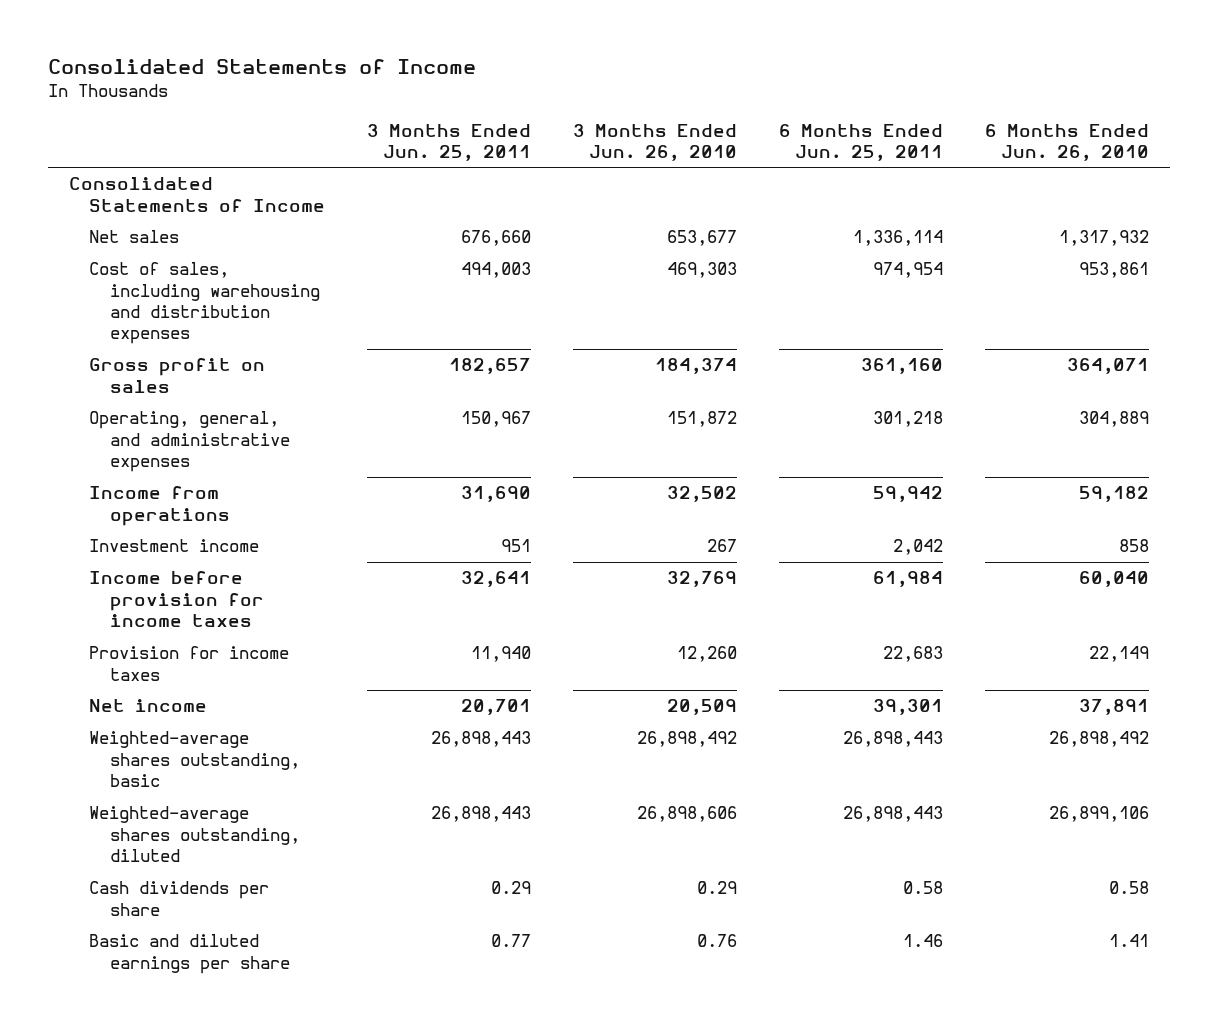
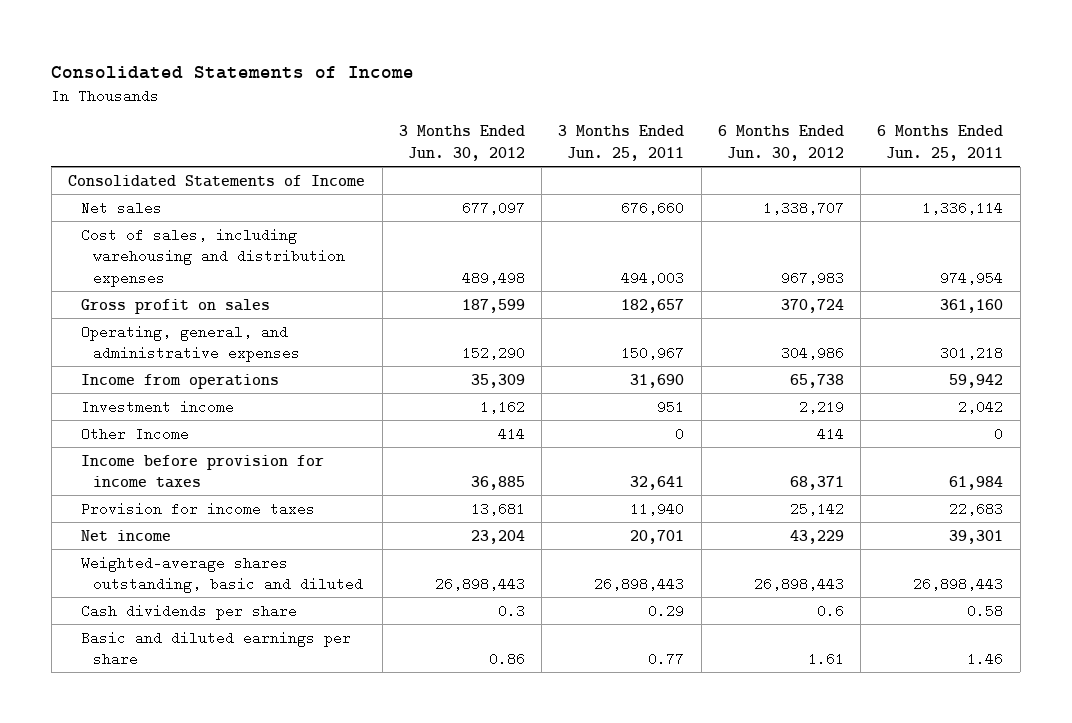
- | 3 Months Ended Jun. 25, 2011 | 3 Months Ended Jun. 26, 2010 | 6 Months Ended Jun. 25, 2011 | 6 Months Ended Jun. 26, 2010
+ | 3 Months Ended Jun. 30, 2012 | 3 Months Ended Jun. 25, 2011 | 6 Months Ended Jun. 30, 2012 | 6 Months Ended Jun. 25, 2011
+ Other Income | 414 | 0 | 414 | 0
- Weighted-average shares outstanding, basic | 26,898,443 | 26,898,492 | 26,898,443 | 26,898,492
- Weighted-average shares outstanding, diluted | 26,898,443 | 26,898,606 | 26,898,443 | 26,899,106
+ Weighted-average shares outstanding, basic and diluted | 26,898,443 | 26,898,443 | 26,898,443 | 26,898,443

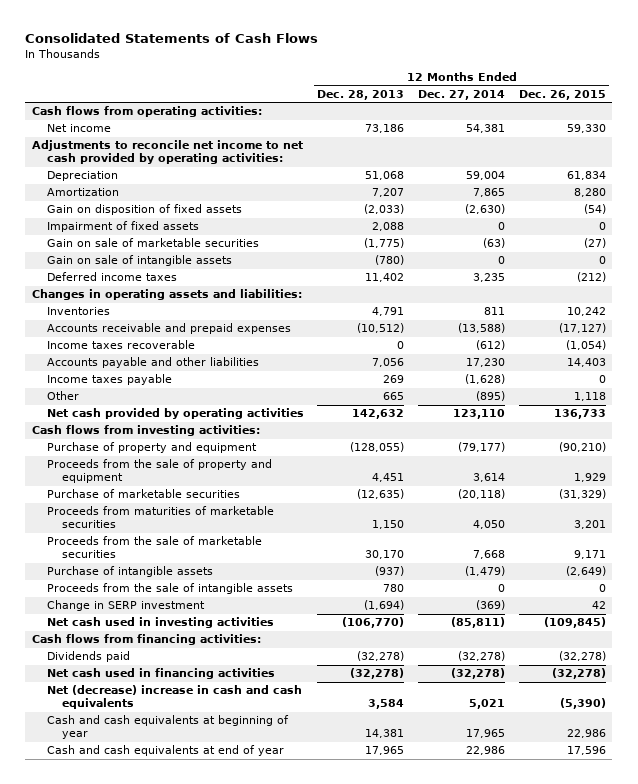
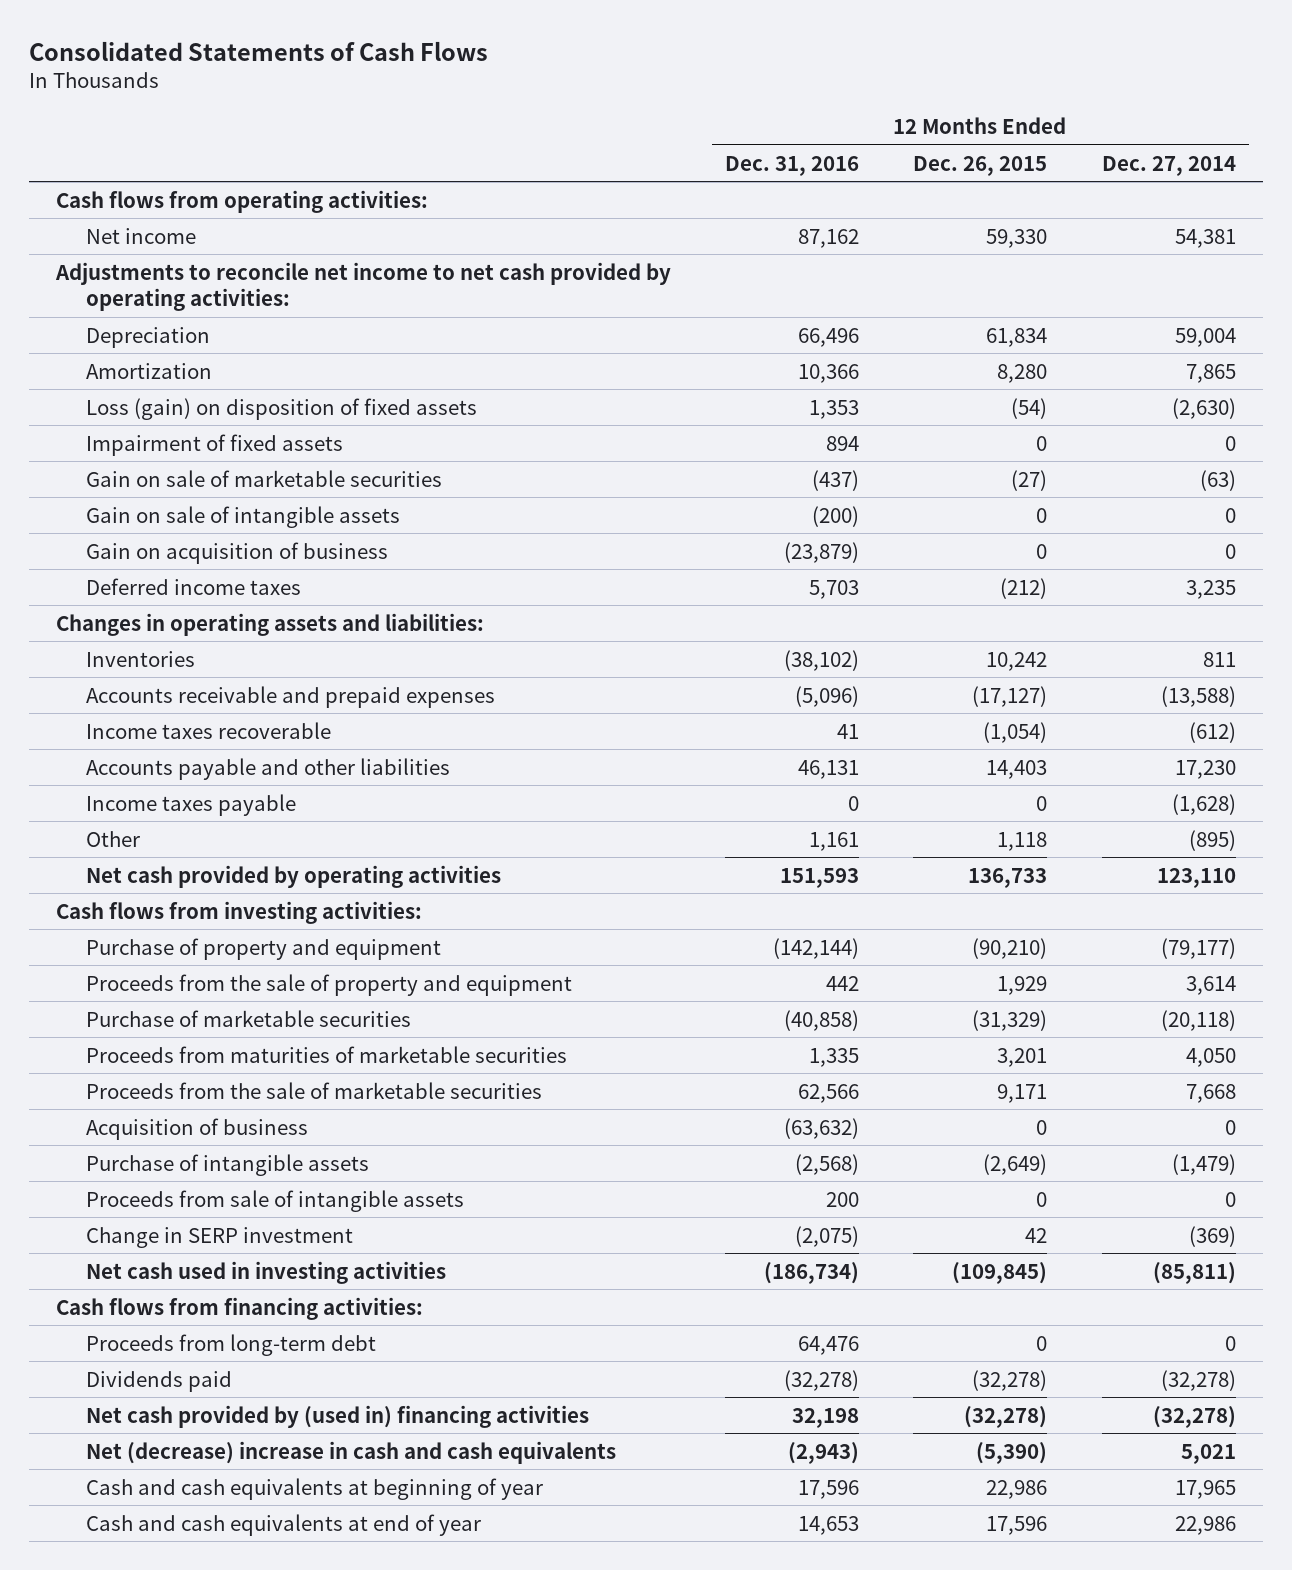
- | 12 Months Ended Dec. 28, 2013 | 12 Months Ended Dec. 27, 2014 | 12 Months Ended Dec. 26, 2015
+ | 12 Months Ended Dec. 31, 2016 | 12 Months Ended Dec. 26, 2015 | 12 Months Ended Dec. 27, 2014
- Gain on disposition of fixed assets | (2,033) | (2,630) | (54)
+ Loss (gain) on disposition of fixed assets | 1,353 | (54) | (2,630)
+ Gain on acquisition of business | (23,879) | 0 | 0
+ Acquisition of business | (63,632) | 0 | 0
- Proceeds from the sale of intangible assets | 780 | 0 | 0
+ Proceeds from sale of intangible assets | 200 | 0 | 0
+ Proceeds from long-term debt | 64,476 | 0 | 0
- Net cash used in financing activities | (32,278) | (32,278) | (32,278)
+ Net cash provided by (used in) financing activities | 32,198 | (32,278) | (32,278)

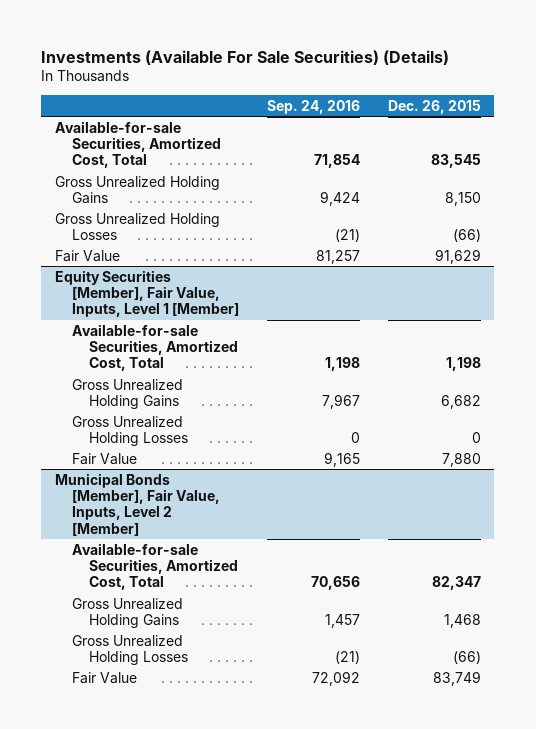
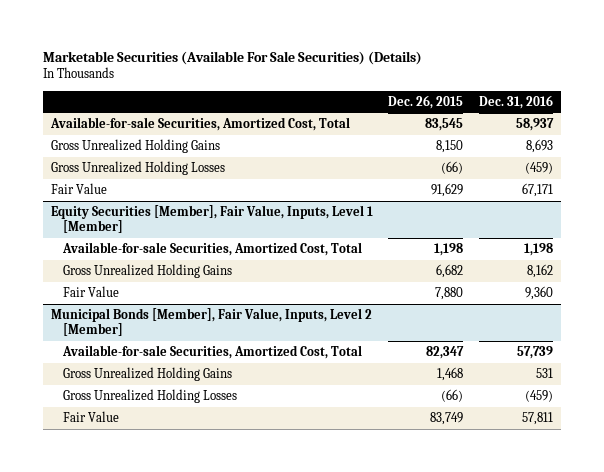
- Investments (Available For Sale Securities) (Details)
+ Marketable Securities (Available For Sale Securities) (Details)
- | Sep. 24, 2016 | Dec. 26, 2015
+ | Dec. 26, 2015 | Dec. 31, 2016
@ Equity Securities [Member], Fair Value, Inputs, Level 1 [Member]
- Gross Unrealized Holding Losses | 0 | 0

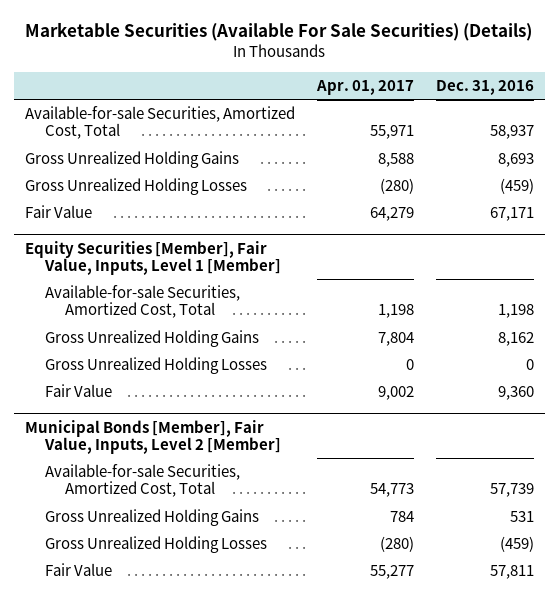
- | Dec. 26, 2015 | Dec. 31, 2016
+ | Apr. 01, 2017 | Dec. 31, 2016
@ Equity Securities [Member], Fair Value, Inputs, Level 1 [Member]
+ Gross Unrealized Holding Losses | 0 | 0

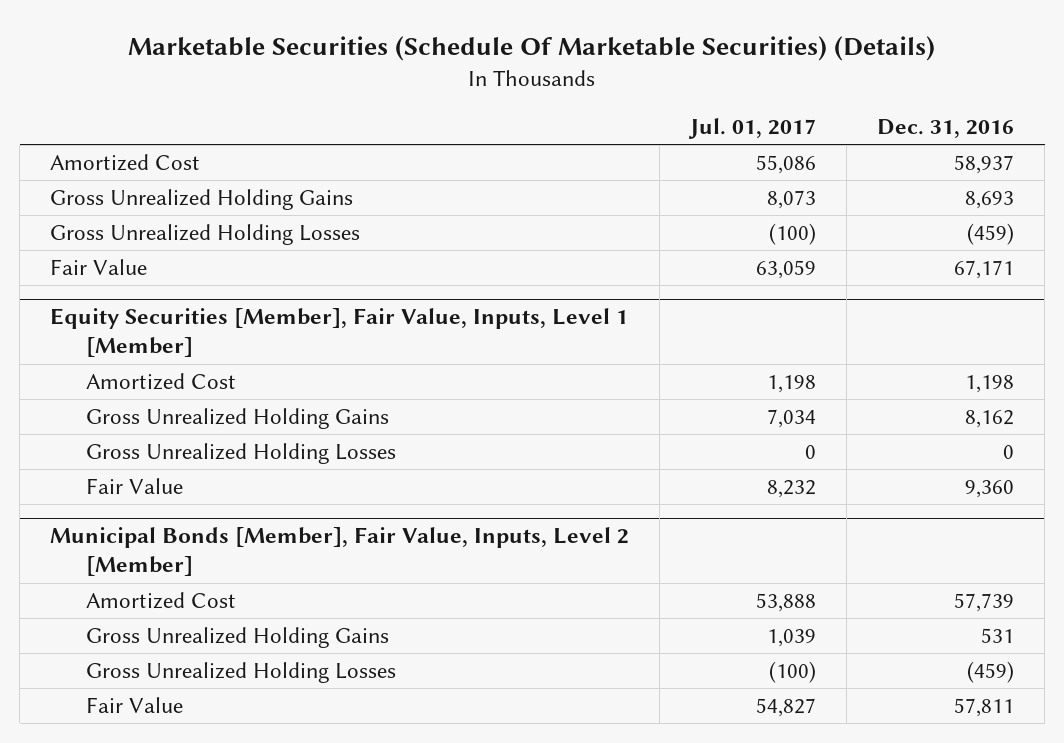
- Marketable Securities (Available For Sale Securities) (Details)
+ Marketable Securities (Schedule Of Marketable Securities) (Details)
- | Apr. 01, 2017 | Dec. 31, 2016
+ | Jul. 01, 2017 | Dec. 31, 2016
- Available-for-sale Securities, Amortized Cost, Total | 55,971 | 58,937
+ Amortized Cost | 55,086 | 58,937
@ Equity Securities [Member], Fair Value, Inputs, Level 1 [Member]
- Available-for-sale Securities, Amortized Cost, Total | 1,198 | 1,198
+ Amortized Cost | 1,198 | 1,198
@ Municipal Bonds [Member], Fair Value, Inputs, Level 2 [Member]
- Available-for-sale Securities, Amortized Cost, Total | 54,773 | 57,739
+ Amortized Cost | 53,888 | 57,739

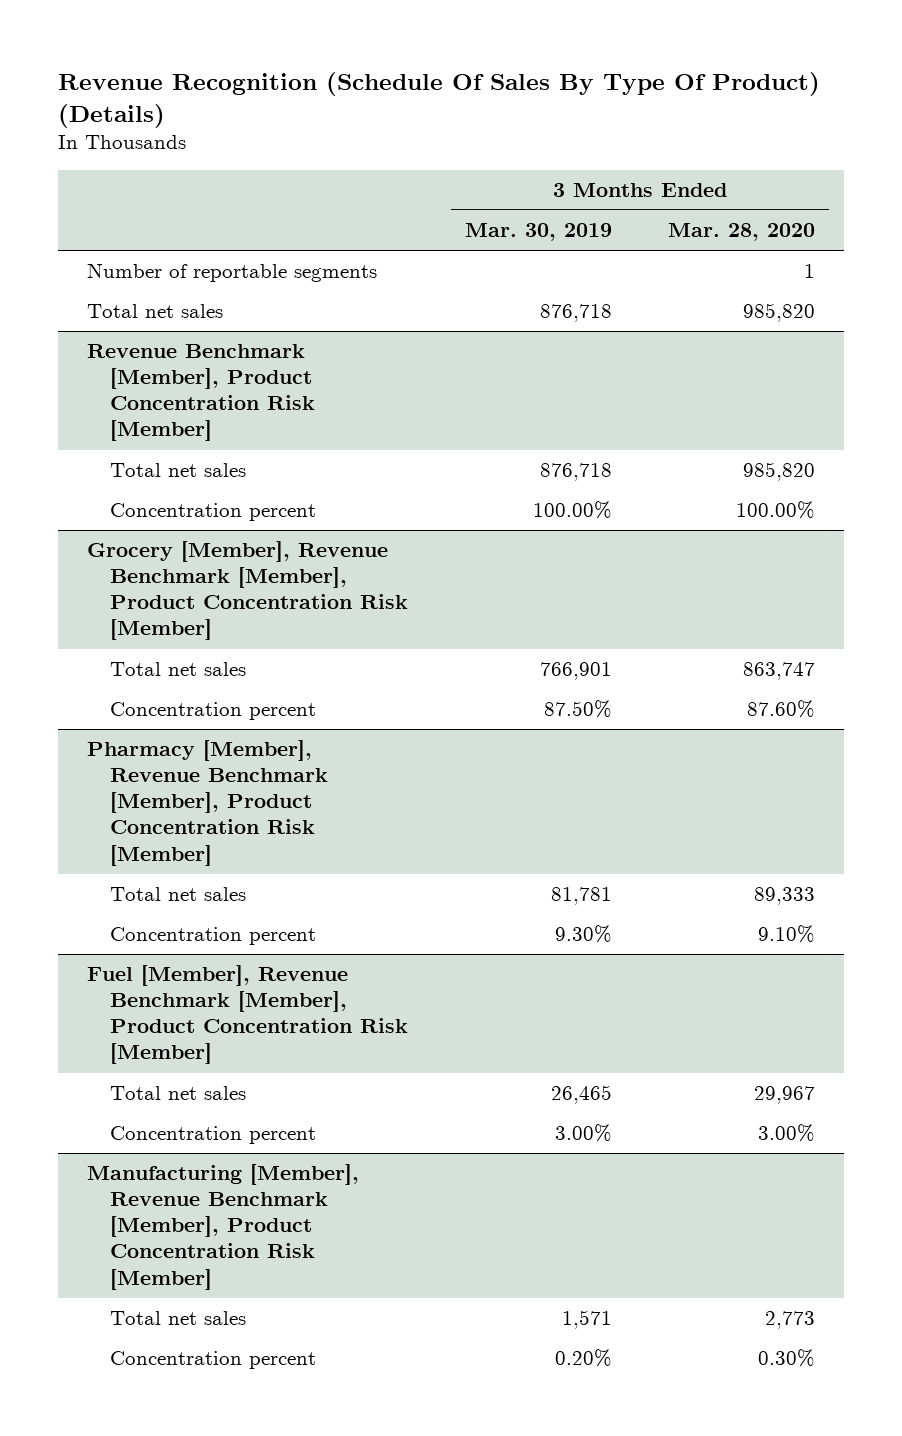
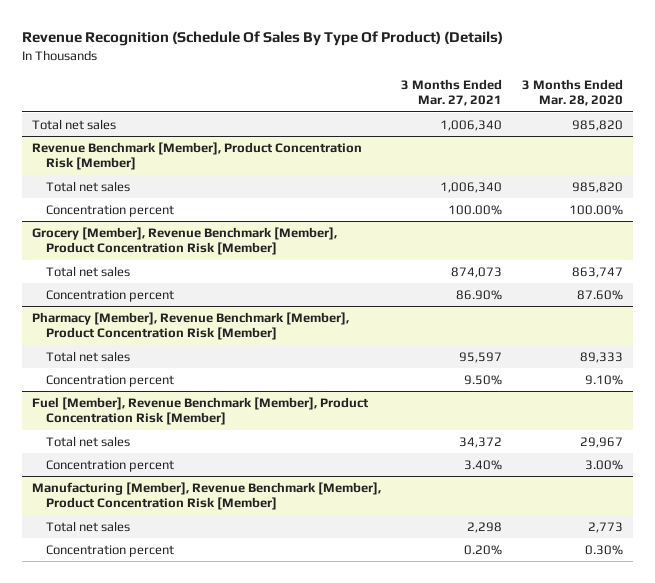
- | 3 Months Ended Mar. 30, 2019 | 3 Months Ended Mar. 28, 2020
+ | 3 Months Ended Mar. 27, 2021 | 3 Months Ended Mar. 28, 2020
- Number of reportable segments | | 1

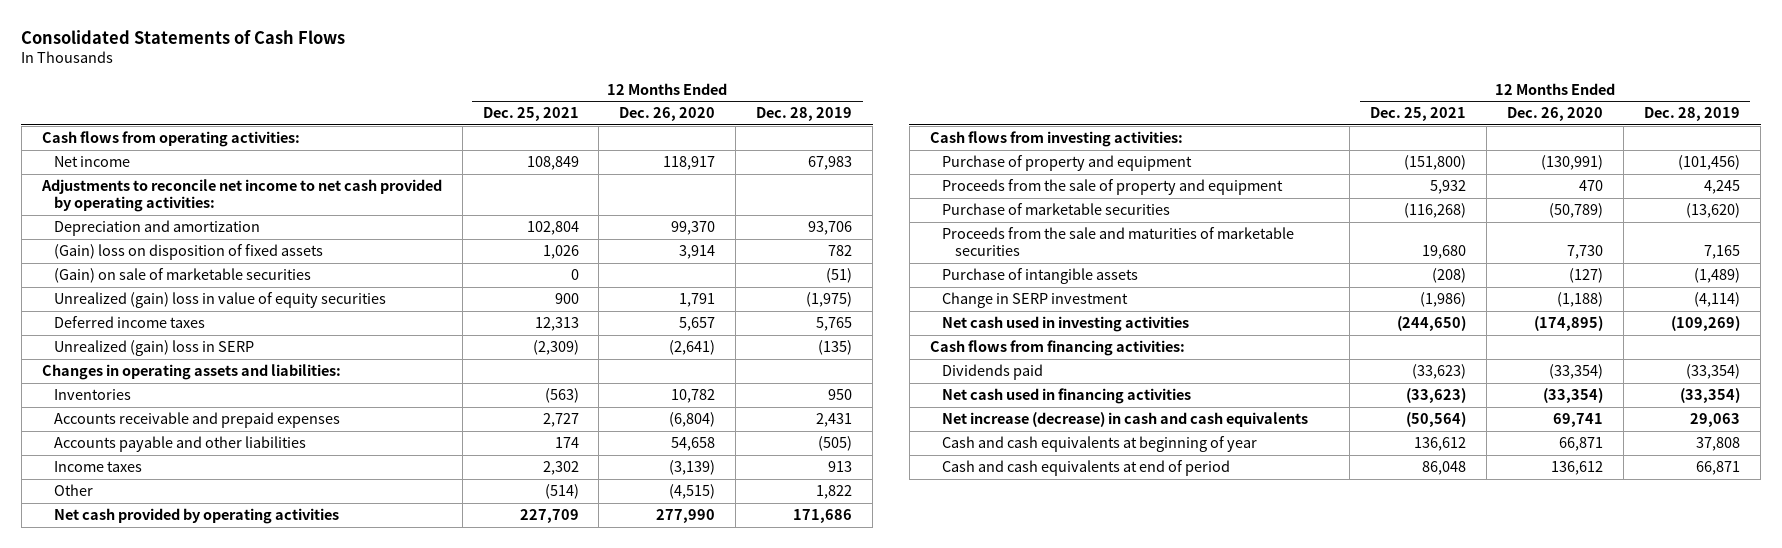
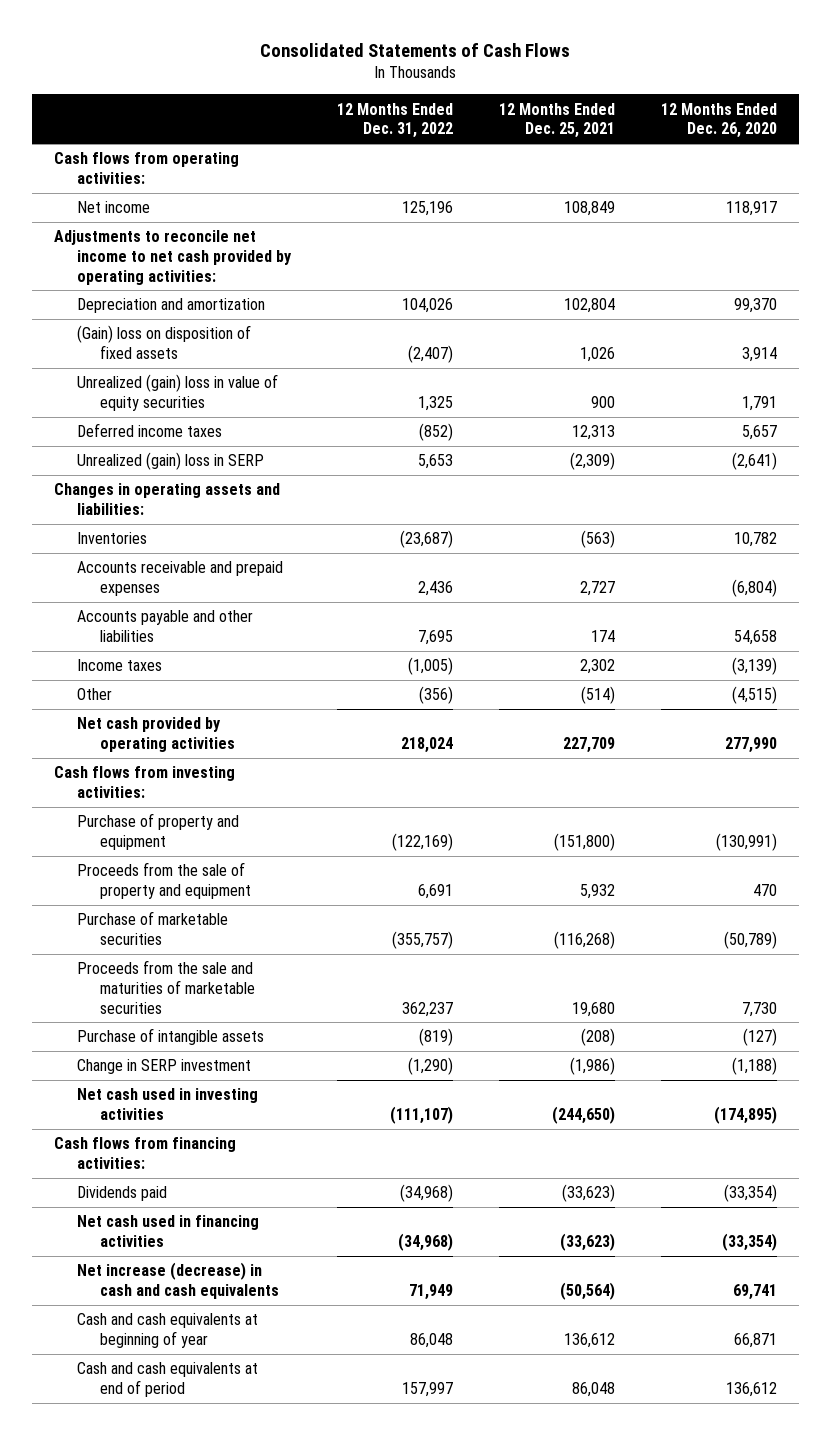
- | 12 Months Ended Dec. 25, 2021 | 12 Months Ended Dec. 26, 2020 | 12 Months Ended Dec. 28, 2019
+ | 12 Months Ended Dec. 31, 2022 | 12 Months Ended Dec. 25, 2021 | 12 Months Ended Dec. 26, 2020
- (Gain) on sale of marketable securities | 0 | | (51)

